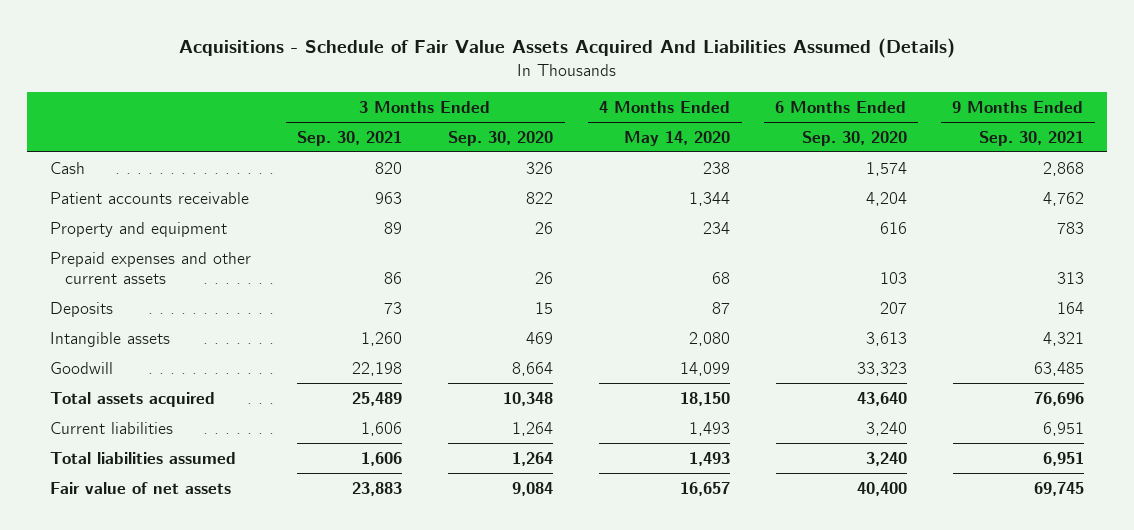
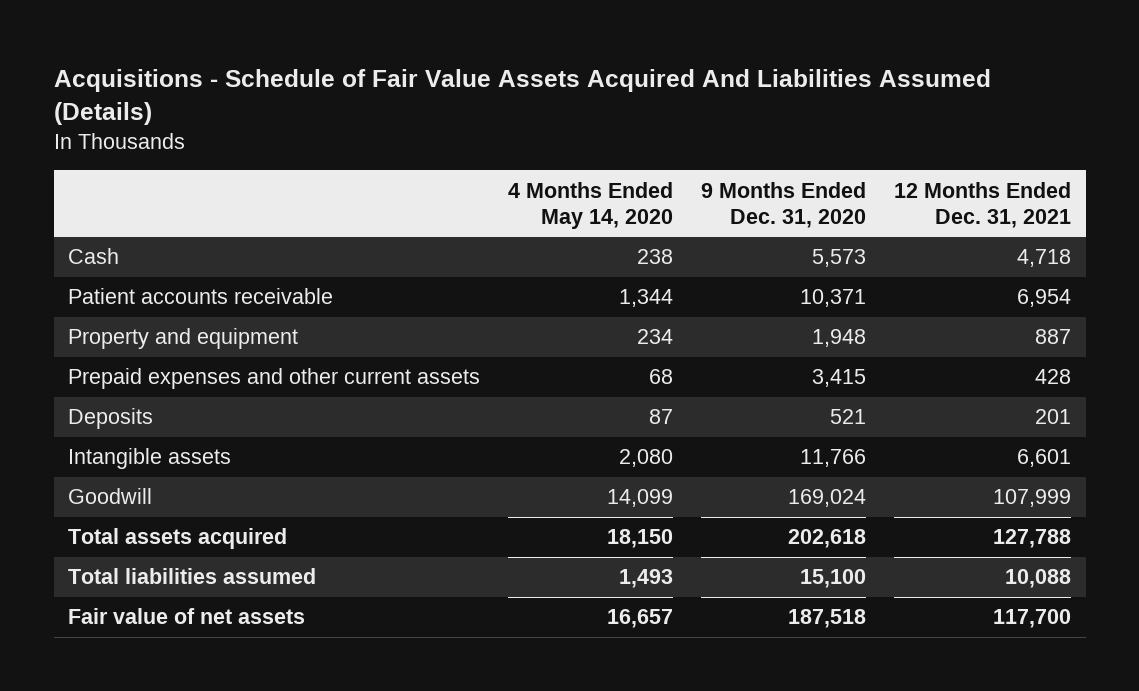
- | 3 Months Ended Sep. 30, 2021 | 3 Months Ended Sep. 30, 2020 | 4 Months Ended May 14, 2020 | 6 Months Ended Sep. 30, 2020 | 9 Months Ended Sep. 30, 2021
+ | 4 Months Ended May 14, 2020 | 9 Months Ended Dec. 31, 2020 | 12 Months Ended Dec. 31, 2021
- Current liabilities | 1,606 | 1,264 | 1,493 | 3,240 | 6,951

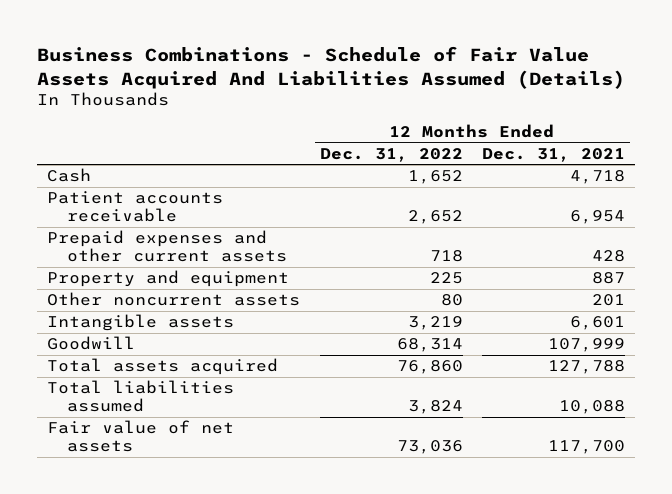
- Acquisitions - Schedule of Fair Value Assets Acquired And Liabilities Assumed (Details)
+ Business Combinations - Schedule of Fair Value Assets Acquired And Liabilities Assumed (Details)
- | 4 Months Ended May 14, 2020 | 9 Months Ended Dec. 31, 2020 | 12 Months Ended Dec. 31, 2021
+ | 12 Months Ended Dec. 31, 2022 | 12 Months Ended Dec. 31, 2021
- Deposits | 87 | 521 | 201
moved down: Property and equipment | 225 | 887
+ Other noncurrent assets | 80 | 201

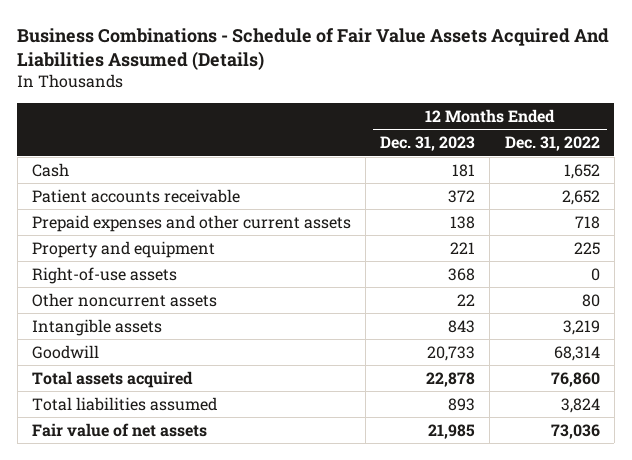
- | 12 Months Ended Dec. 31, 2022 | 12 Months Ended Dec. 31, 2021
+ | 12 Months Ended Dec. 31, 2023 | 12 Months Ended Dec. 31, 2022
+ Right-of-use assets | 368 | 0

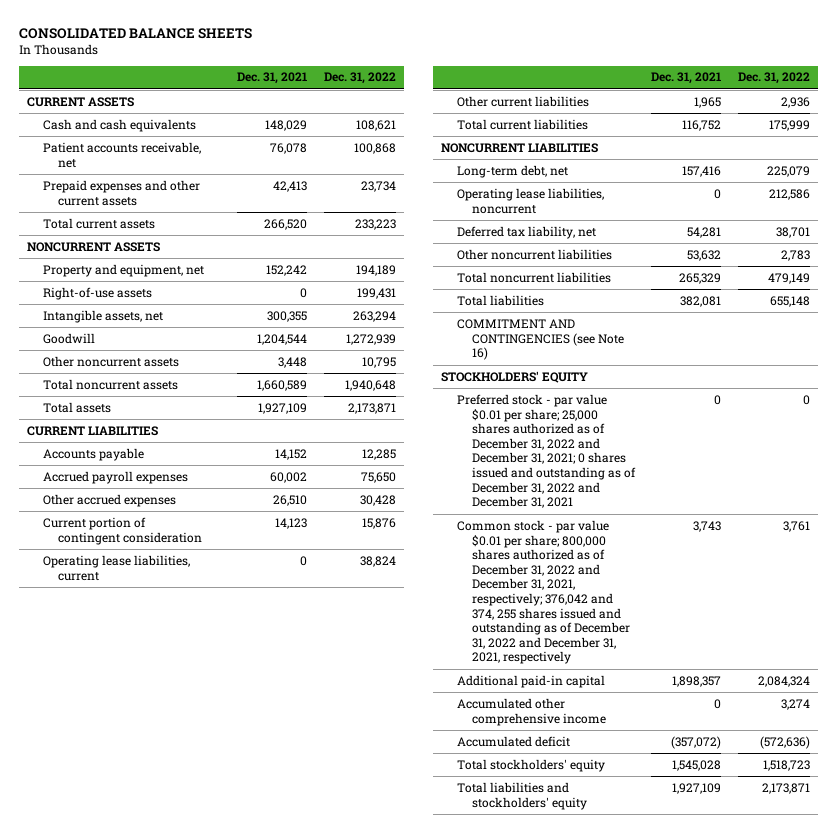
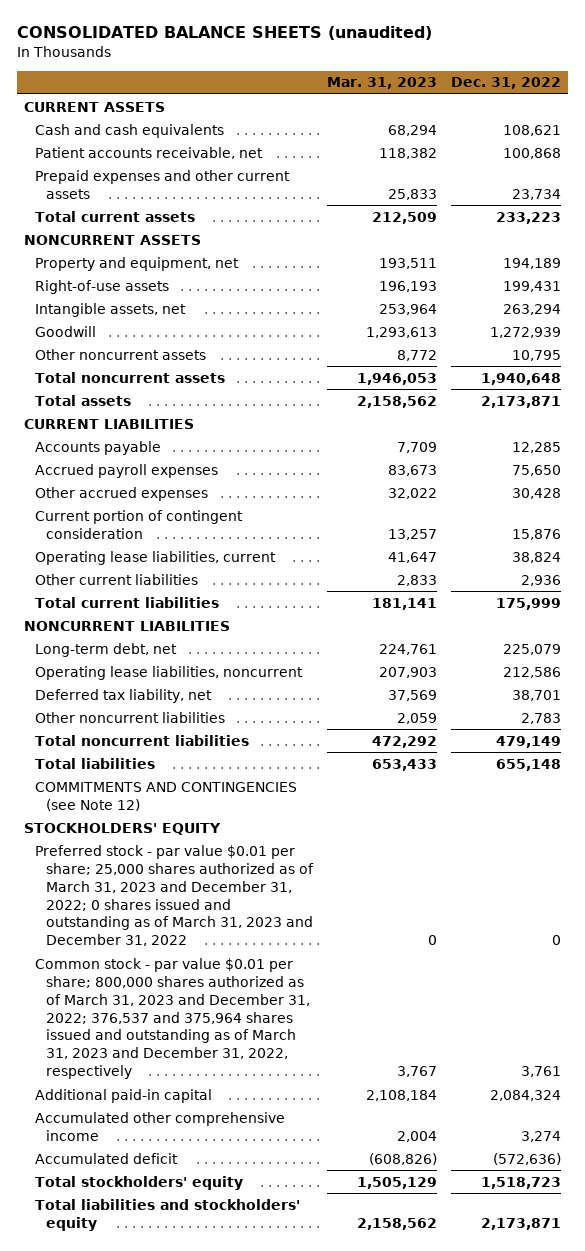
- CONSOLIDATED BALANCE SHEETS
+ CONSOLIDATED BALANCE SHEETS (unaudited)
- | Dec. 31, 2021 | Dec. 31, 2022
+ | Mar. 31, 2023 | Dec. 31, 2022
- COMMITMENT AND CONTINGENCIES (see Note 16)
+ COMMITMENTS AND CONTINGENCIES (see Note 12)
- Preferred stock - par value $0.01 per share; 25,000 shares authorized as of December 31, 2022 and December 31, 2021; 0 shares issued and outstanding as of December 31, 2022 and December 31, 2021 | 0 | 0
- Common stock - par value $0.01 per share; 800,000 shares authorized as of December 31, 2022 and December 31, 2021, respectively; 376,042 and 374, 255 shares issued and outstanding as of December 31, 2022 and December 31, 2021, respectively | 3,743 | 3,761
+ Preferred stock - par value $0.01 per share; 25,000 shares authorized as of March 31, 2023 and December 31, 2022; 0 shares issued and outstanding as of March 31, 2023 and December 31, 2022 | 0 | 0
+ Common stock - par value $0.01 per share; 800,000 shares authorized as of March 31, 2023 and December 31, 2022; 376,537 and 375,964 shares issued and outstanding as of March 31, 2023 and December 31, 2022, respectively | 3,767 | 3,761

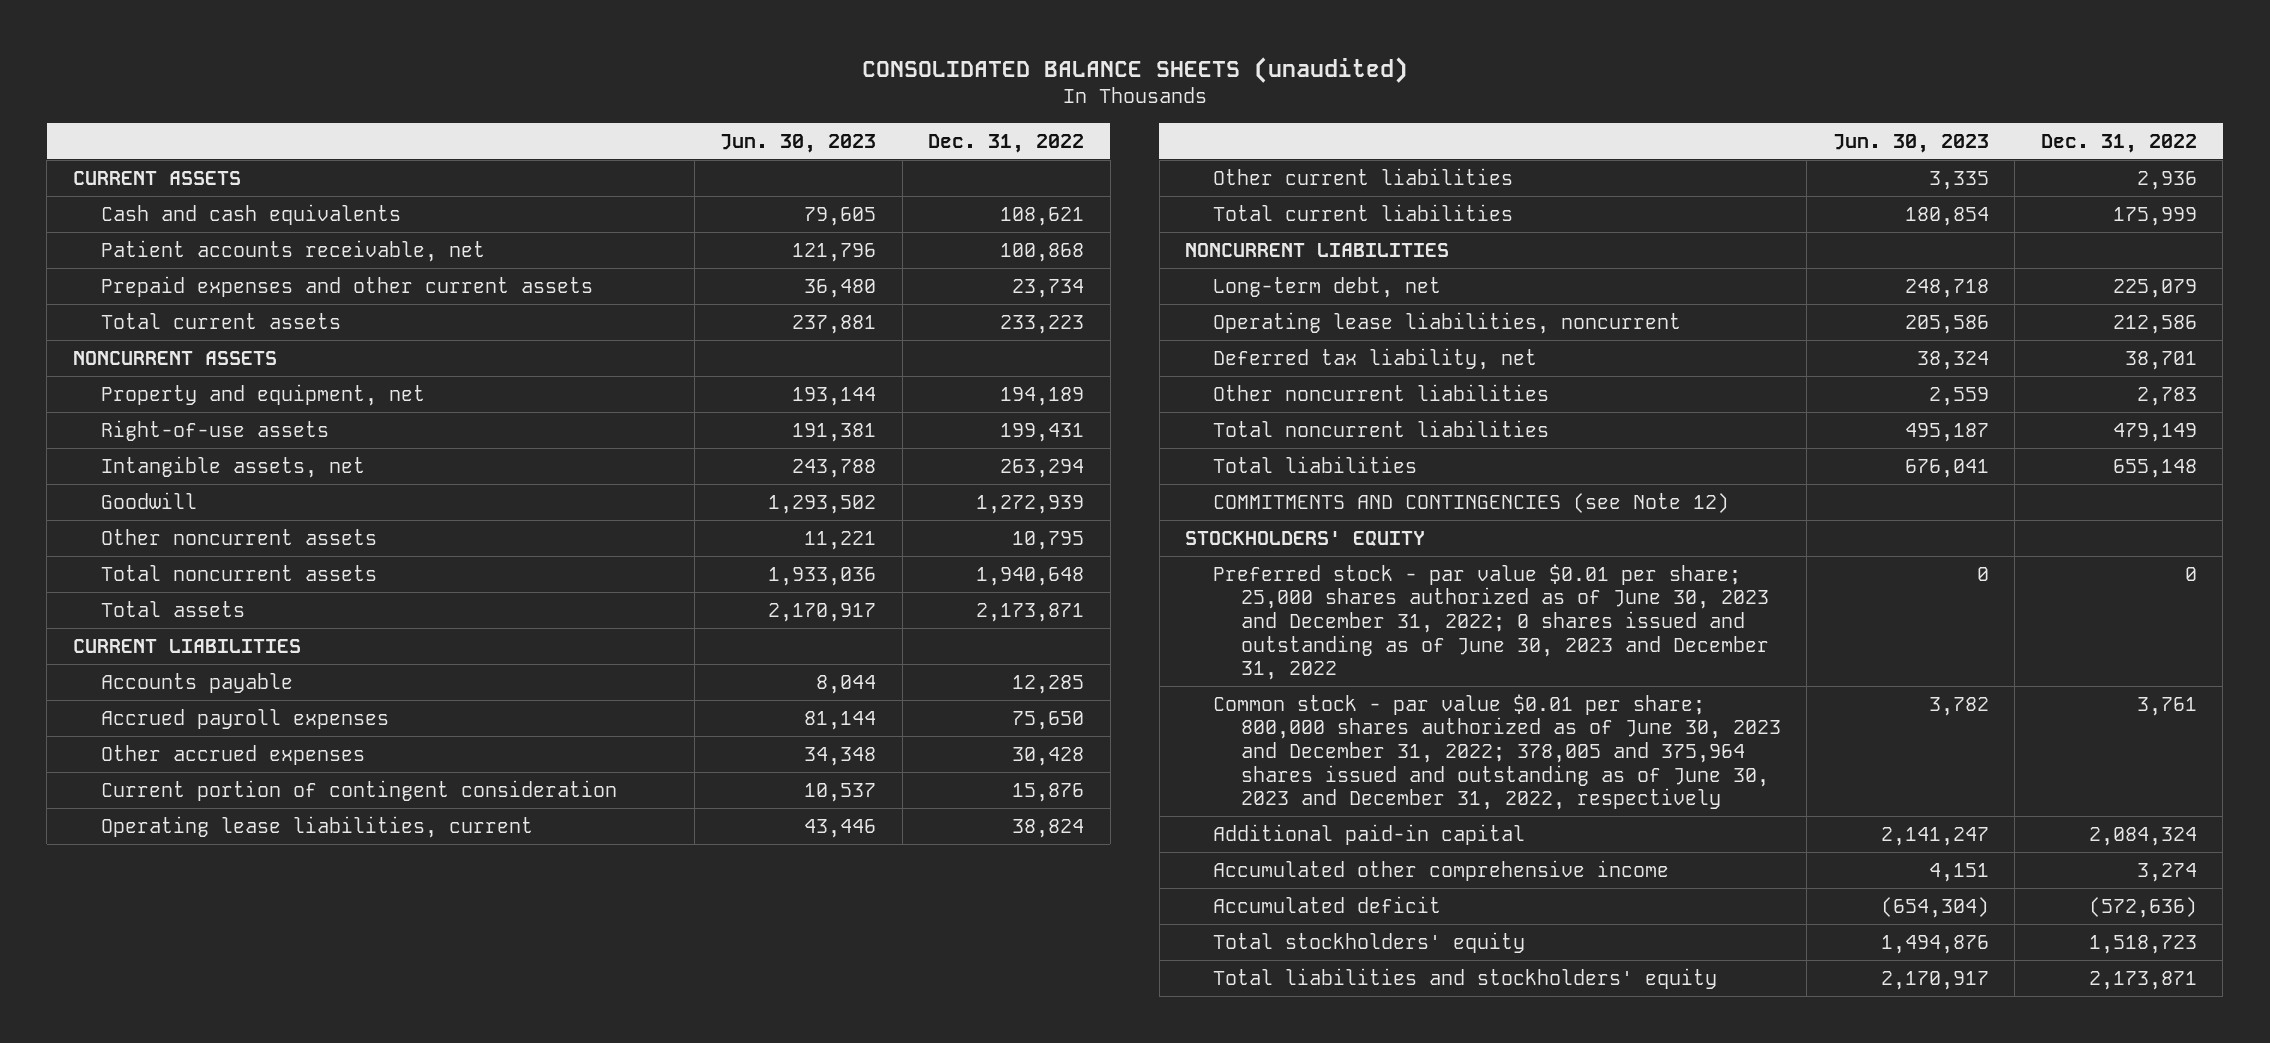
- | Mar. 31, 2023 | Dec. 31, 2022
+ | Jun. 30, 2023 | Dec. 31, 2022
- Preferred stock - par value $0.01 per share; 25,000 shares authorized as of March 31, 2023 and December 31, 2022; 0 shares issued and outstanding as of March 31, 2023 and December 31, 2022 | 0 | 0
- Common stock - par value $0.01 per share; 800,000 shares authorized as of March 31, 2023 and December 31, 2022; 376,537 and 375,964 shares issued and outstanding as of March 31, 2023 and December 31, 2022, respectively | 3,767 | 3,761
+ Preferred stock - par value $0.01 per share; 25,000 shares authorized as of June 30, 2023 and December 31, 2022; 0 shares issued and outstanding as of June 30, 2023 and December 31, 2022 | 0 | 0
+ Common stock - par value $0.01 per share; 800,000 shares authorized as of June 30, 2023 and December 31, 2022; 378,005 and 375,964 shares issued and outstanding as of June 30, 2023 and December 31, 2022, respectively | 3,782 | 3,761

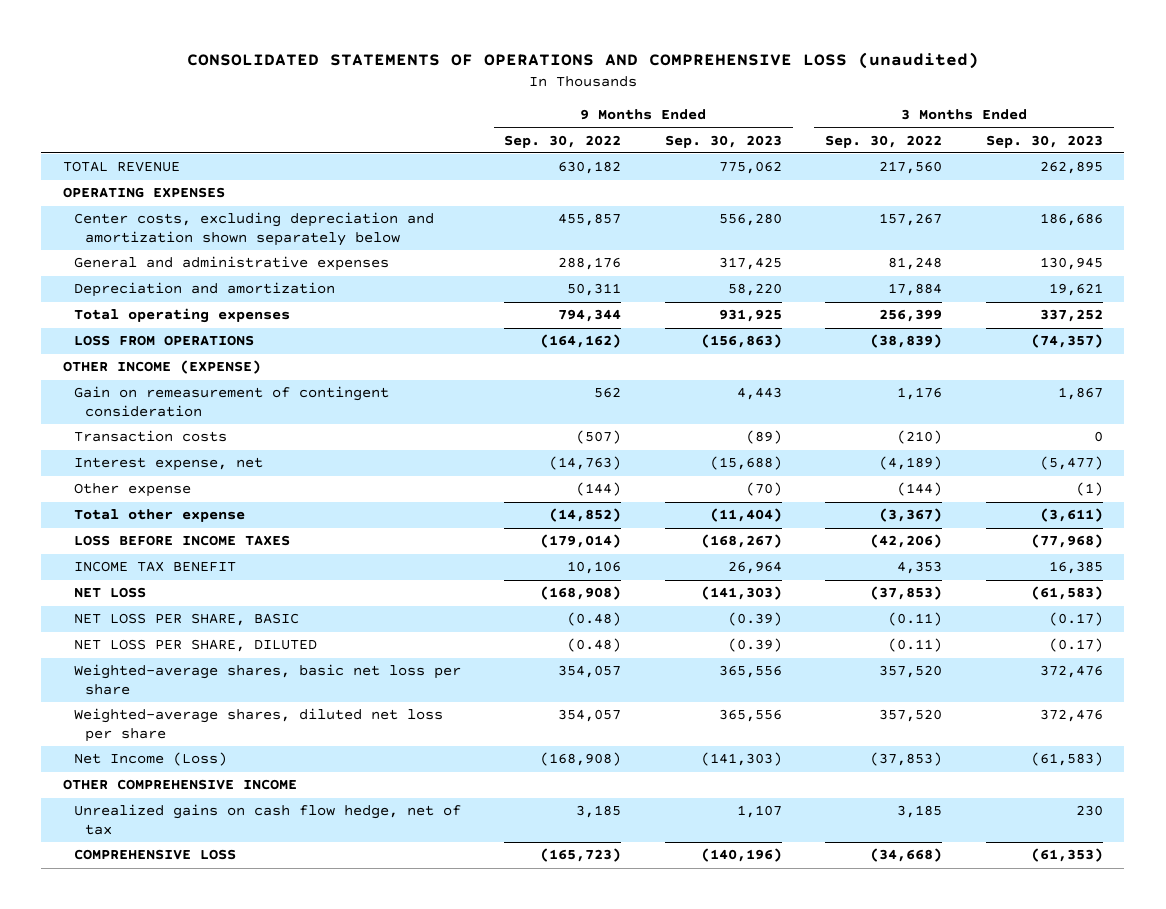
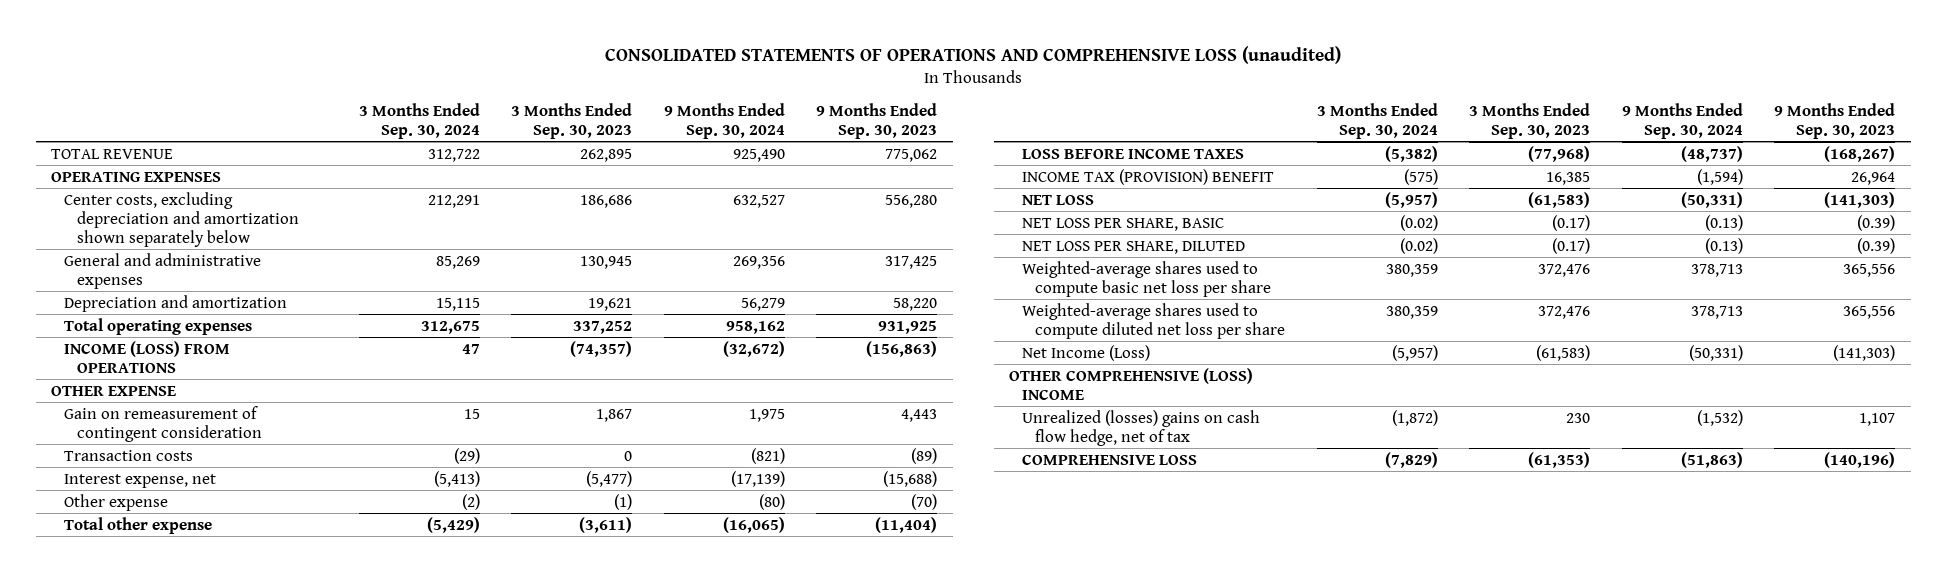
- | 9 Months Ended Sep. 30, 2022 | 9 Months Ended Sep. 30, 2023 | 3 Months Ended Sep. 30, 2022 | 3 Months Ended Sep. 30, 2023
+ | 3 Months Ended Sep. 30, 2024 | 3 Months Ended Sep. 30, 2023 | 9 Months Ended Sep. 30, 2024 | 9 Months Ended Sep. 30, 2023
- LOSS FROM OPERATIONS | (164,162) | (156,863) | (38,839) | (74,357)
- OTHER INCOME (EXPENSE)
+ INCOME (LOSS) FROM OPERATIONS | 47 | (74,357) | (32,672) | (156,863)
+ OTHER EXPENSE
- INCOME TAX BENEFIT | 10,106 | 26,964 | 4,353 | 16,385
+ INCOME TAX (PROVISION) BENEFIT | (575) | 16,385 | (1,594) | 26,964
- Weighted-average shares, basic net loss per share | 354,057 | 365,556 | 357,520 | 372,476
- Weighted-average shares, diluted net loss per share | 354,057 | 365,556 | 357,520 | 372,476
+ Weighted-average shares used to compute basic net loss per share | 380,359 | 372,476 | 378,713 | 365,556
+ Weighted-average shares used to compute diluted net loss per share | 380,359 | 372,476 | 378,713 | 365,556
- OTHER COMPREHENSIVE INCOME
- Unrealized gains on cash flow hedge, net of tax | 3,185 | 1,107 | 3,185 | 230
+ OTHER COMPREHENSIVE (LOSS) INCOME
+ Unrealized (losses) gains on cash flow hedge, net of tax | (1,872) | 230 | (1,532) | 1,107

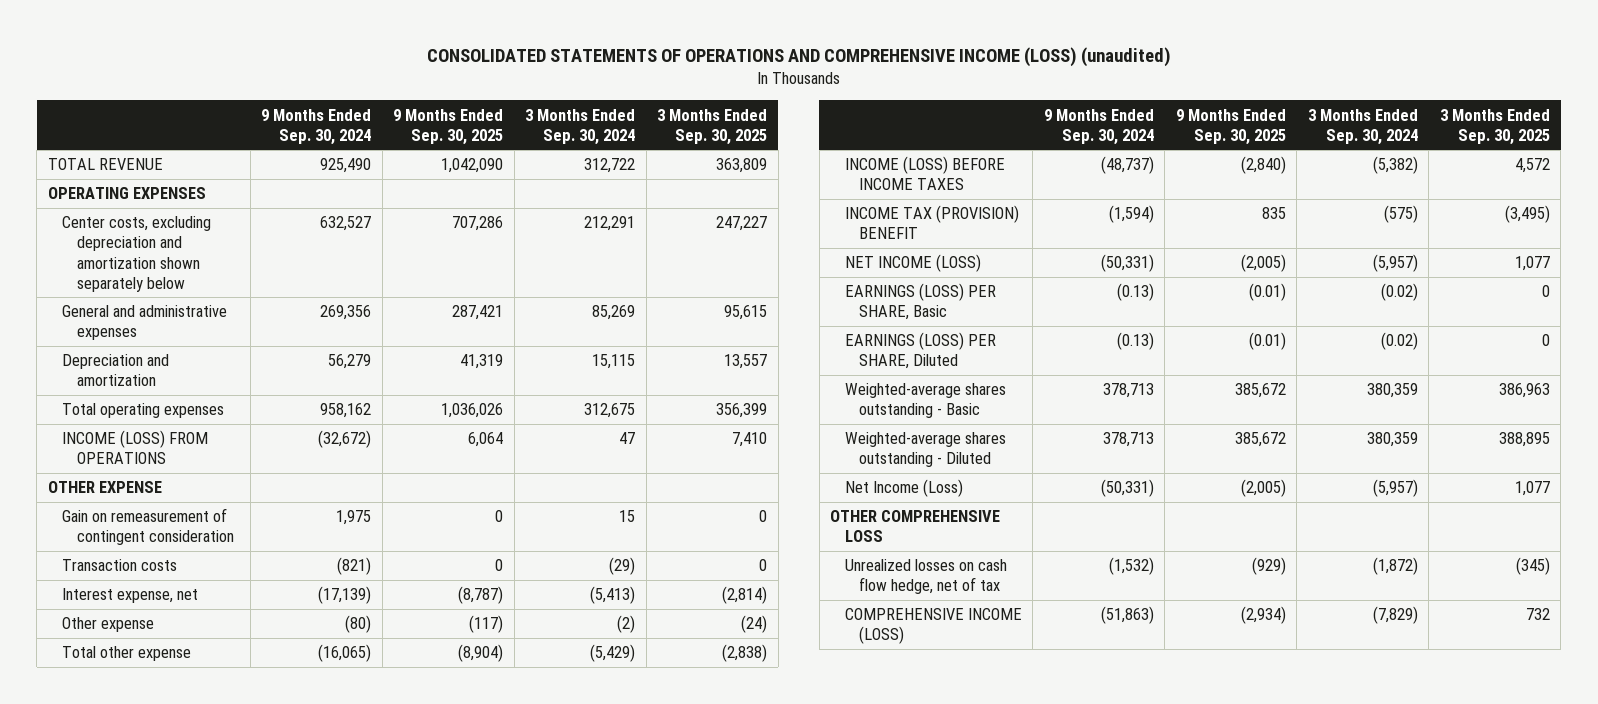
- CONSOLIDATED STATEMENTS OF OPERATIONS AND COMPREHENSIVE LOSS (unaudited)
+ CONSOLIDATED STATEMENTS OF OPERATIONS AND COMPREHENSIVE INCOME (LOSS) (unaudited)
- | 3 Months Ended Sep. 30, 2024 | 3 Months Ended Sep. 30, 2023 | 9 Months Ended Sep. 30, 2024 | 9 Months Ended Sep. 30, 2023
+ | 9 Months Ended Sep. 30, 2024 | 9 Months Ended Sep. 30, 2025 | 3 Months Ended Sep. 30, 2024 | 3 Months Ended Sep. 30, 2025
- LOSS BEFORE INCOME TAXES | (5,382) | (77,968) | (48,737) | (168,267)
+ INCOME (LOSS) BEFORE INCOME TAXES | (48,737) | (2,840) | (5,382) | 4,572
- NET LOSS | (5,957) | (61,583) | (50,331) | (141,303)
- NET LOSS PER SHARE, BASIC | (0.02) | (0.17) | (0.13) | (0.39)
- NET LOSS PER SHARE, DILUTED | (0.02) | (0.17) | (0.13) | (0.39)
- Weighted-average shares used to compute basic net loss per share | 380,359 | 372,476 | 378,713 | 365,556
- Weighted-average shares used to compute diluted net loss per share | 380,359 | 372,476 | 378,713 | 365,556
+ NET INCOME (LOSS) | (50,331) | (2,005) | (5,957) | 1,077
+ EARNINGS (LOSS) PER SHARE, Basic | (0.13) | (0.01) | (0.02) | 0
+ EARNINGS (LOSS) PER SHARE, Diluted | (0.13) | (0.01) | (0.02) | 0
+ Weighted-average shares outstanding - Basic | 378,713 | 385,672 | 380,359 | 386,963
+ Weighted-average shares outstanding - Diluted | 378,713 | 385,672 | 380,359 | 388,895
- OTHER COMPREHENSIVE (LOSS) INCOME
- Unrealized (losses) gains on cash flow hedge, net of tax | (1,872) | 230 | (1,532) | 1,107
- COMPREHENSIVE LOSS | (7,829) | (61,353) | (51,863) | (140,196)
+ OTHER COMPREHENSIVE LOSS
+ Unrealized losses on cash flow hedge, net of tax | (1,532) | (929) | (1,872) | (345)
+ COMPREHENSIVE INCOME (LOSS) | (51,863) | (2,934) | (7,829) | 732

